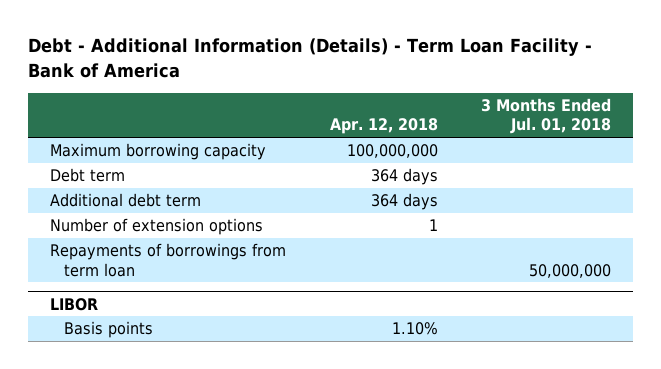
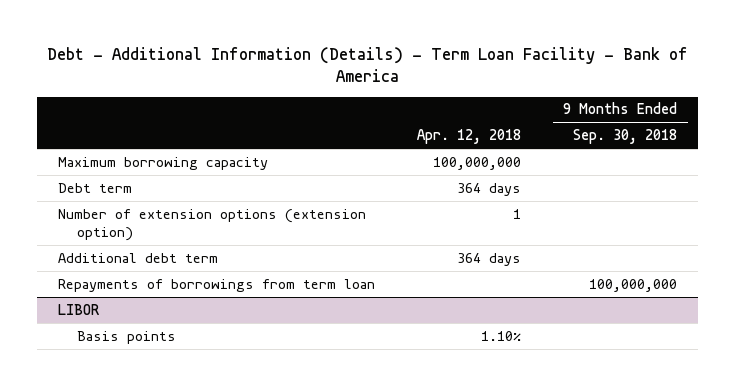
- | Apr. 12, 2018 | 3 Months Ended Jul. 01, 2018
+ | Apr. 12, 2018 | 9 Months Ended Sep. 30, 2018
+ Number of extension options (extension option) | 1 |
- Number of extension options | 1 |

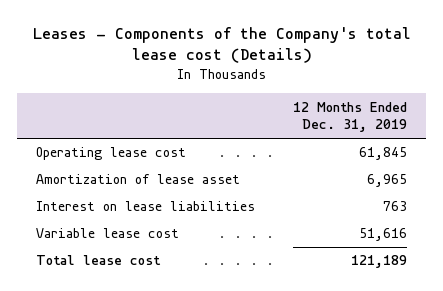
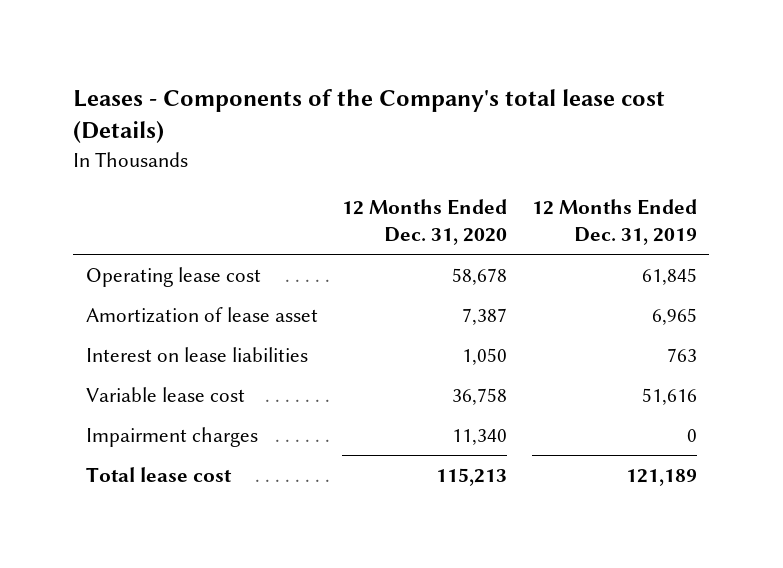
- | 12 Months Ended Dec. 31, 2019
+ | 12 Months Ended Dec. 31, 2020 | 12 Months Ended Dec. 31, 2019
+ Impairment charges | 11,340 | 0

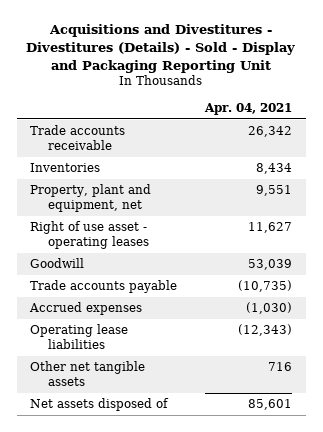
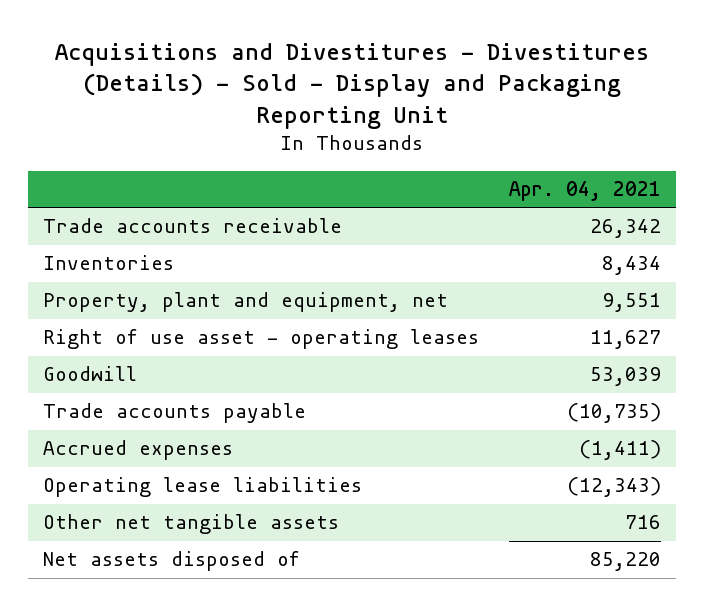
- Accrued expenses | (1,030)
+ Accrued expenses | (1,411)
- Net assets disposed of | 85,601
+ Net assets disposed of | 85,220

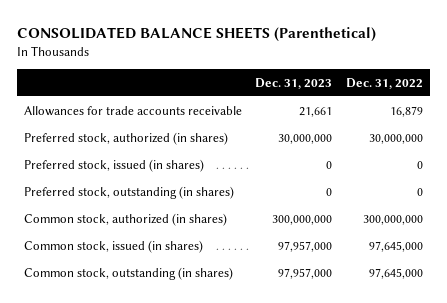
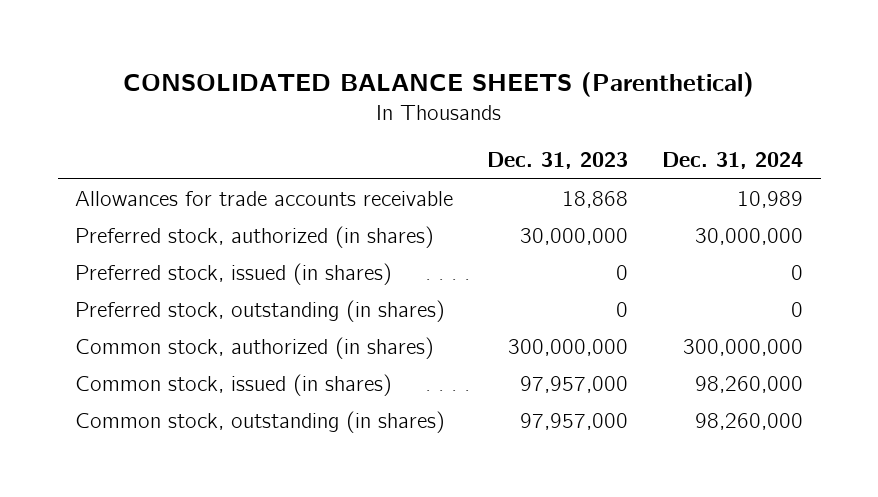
- | Dec. 31, 2023 | Dec. 31, 2022
+ | Dec. 31, 2023 | Dec. 31, 2024
- Allowances for trade accounts receivable | 21,661 | 16,879
+ Allowances for trade accounts receivable | 18,868 | 10,989

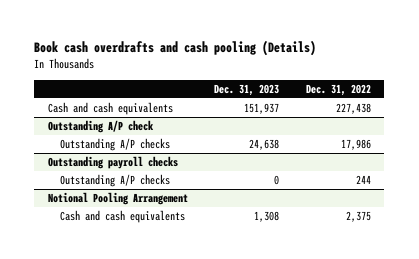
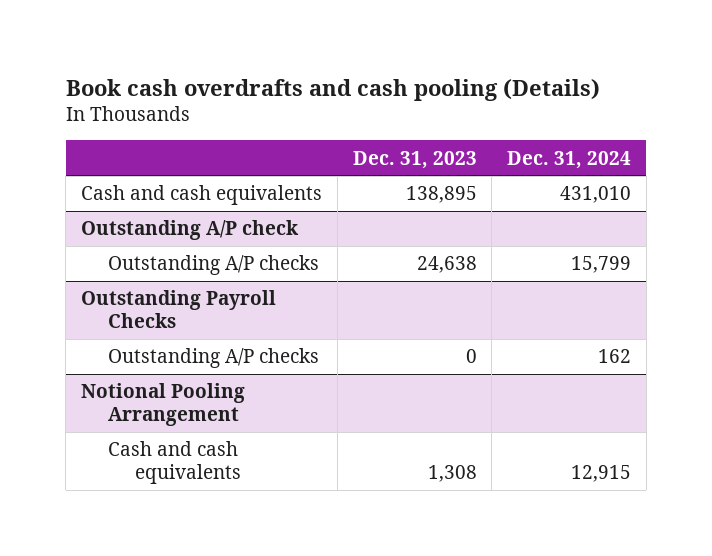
- | Dec. 31, 2023 | Dec. 31, 2022
+ | Dec. 31, 2023 | Dec. 31, 2024
- Cash and cash equivalents | 151,937 | 227,438
+ Cash and cash equivalents | 138,895 | 431,010
- Outstanding payroll checks
+ Outstanding Payroll Checks

